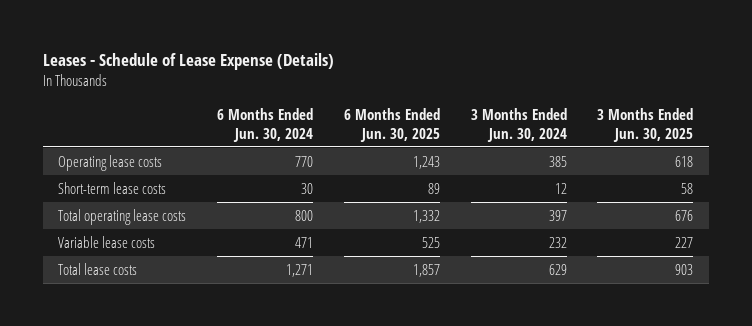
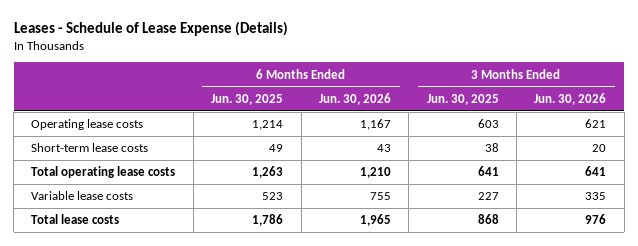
- | 6 Months Ended Jun. 30, 2024 | 6 Months Ended Jun. 30, 2025 | 3 Months Ended Jun. 30, 2024 | 3 Months Ended Jun. 30, 2025
+ | 6 Months Ended Jun. 30, 2025 | 6 Months Ended Jun. 30, 2026 | 3 Months Ended Jun. 30, 2025 | 3 Months Ended Jun. 30, 2026
- Operating lease costs | 770 | 1,243 | 385 | 618
- Short-term lease costs | 30 | 89 | 12 | 58
- Total operating lease costs | 800 | 1,332 | 397 | 676
- Variable lease costs | 471 | 525 | 232 | 227
- Total lease costs | 1,271 | 1,857 | 629 | 903
+ Operating lease costs | 1,214 | 1,167 | 603 | 621
+ Short-term lease costs | 49 | 43 | 38 | 20
+ Total operating lease costs | 1,263 | 1,210 | 641 | 641
+ Variable lease costs | 523 | 755 | 227 | 335
+ Total lease costs | 1,786 | 1,965 | 868 | 976

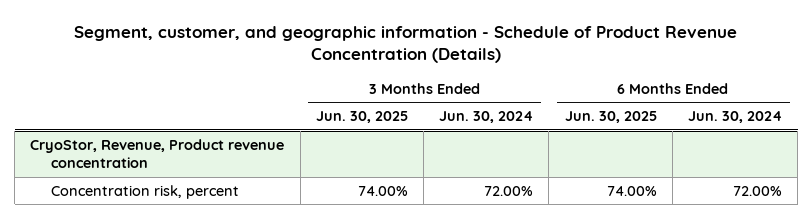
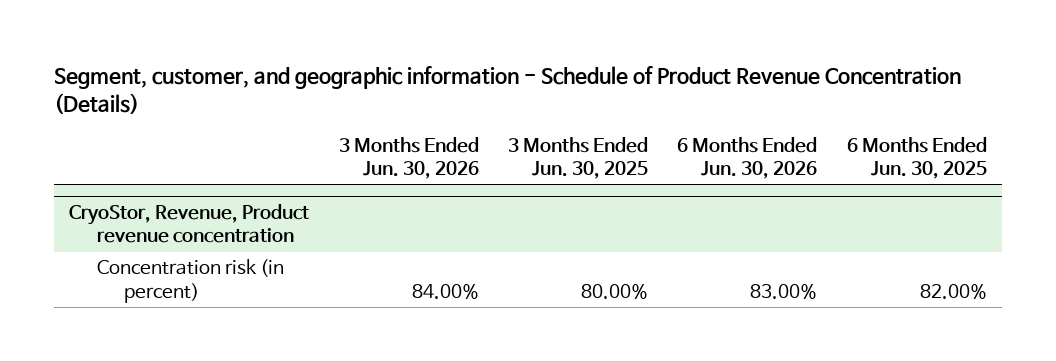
- | 3 Months Ended Jun. 30, 2025 | 3 Months Ended Jun. 30, 2024 | 6 Months Ended Jun. 30, 2025 | 6 Months Ended Jun. 30, 2024
+ | 3 Months Ended Jun. 30, 2026 | 3 Months Ended Jun. 30, 2025 | 6 Months Ended Jun. 30, 2026 | 6 Months Ended Jun. 30, 2025
@ CryoStor, Revenue, Product revenue concentration
- Concentration risk, percent | 74.00% | 72.00% | 74.00% | 72.00%
+ Concentration risk (in percent) | 84.00% | 80.00% | 83.00% | 82.00%

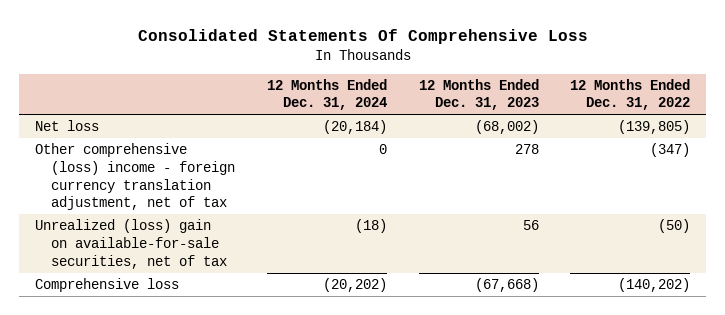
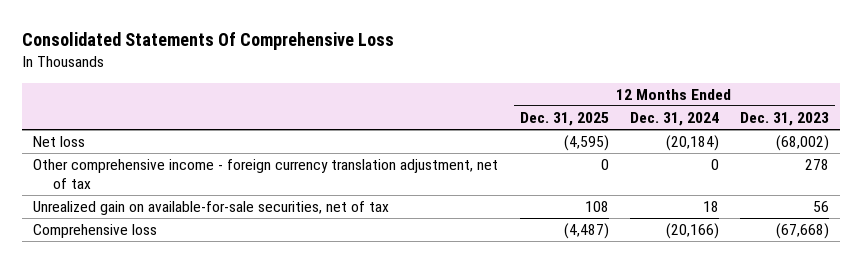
- | 12 Months Ended Dec. 31, 2024 | 12 Months Ended Dec. 31, 2023 | 12 Months Ended Dec. 31, 2022
+ | 12 Months Ended Dec. 31, 2025 | 12 Months Ended Dec. 31, 2024 | 12 Months Ended Dec. 31, 2023
- Other comprehensive (loss) income - foreign currency translation adjustment, net of tax | 0 | 278 | (347)
- Unrealized (loss) gain on available-for-sale securities, net of tax | (18) | 56 | (50)
- Comprehensive loss | (20,202) | (67,668) | (140,202)
+ Other comprehensive income - foreign currency translation adjustment, net of tax | 0 | 0 | 278
+ Unrealized gain on available-for-sale securities, net of tax | 108 | 18 | 56
+ Comprehensive loss | (4,487) | (20,166) | (67,668)

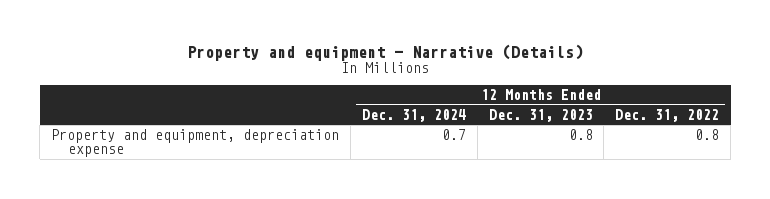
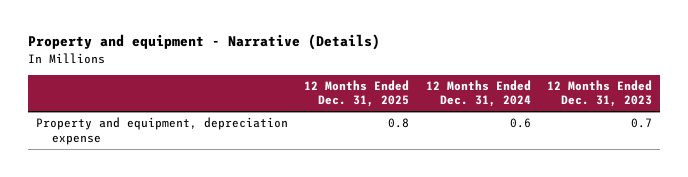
- | 12 Months Ended Dec. 31, 2024 | 12 Months Ended Dec. 31, 2023 | 12 Months Ended Dec. 31, 2022
+ | 12 Months Ended Dec. 31, 2025 | 12 Months Ended Dec. 31, 2024 | 12 Months Ended Dec. 31, 2023
- Property and equipment, depreciation expense | 0.7 | 0.8 | 0.8
+ Property and equipment, depreciation expense | 0.8 | 0.6 | 0.7

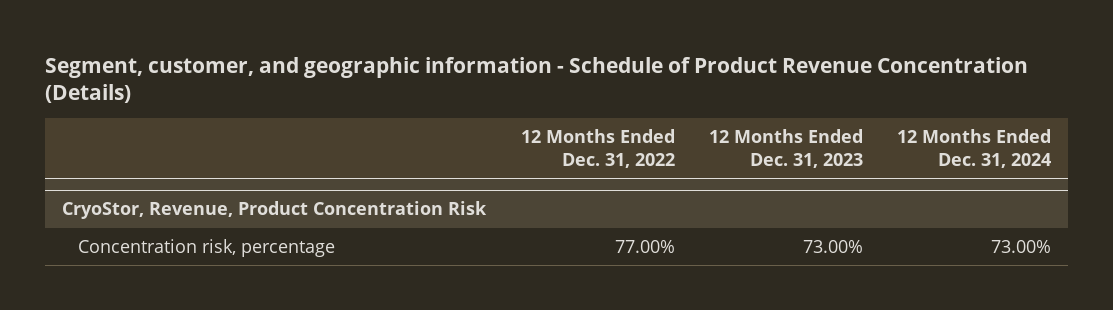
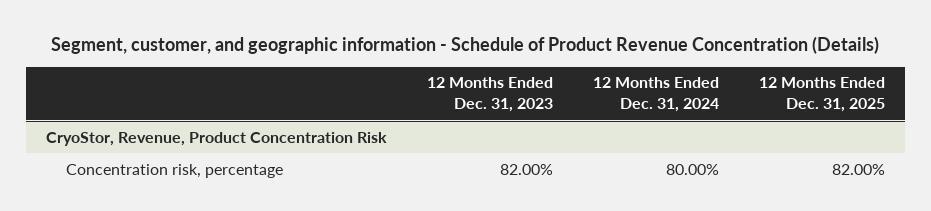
- | 12 Months Ended Dec. 31, 2022 | 12 Months Ended Dec. 31, 2023 | 12 Months Ended Dec. 31, 2024
+ | 12 Months Ended Dec. 31, 2023 | 12 Months Ended Dec. 31, 2024 | 12 Months Ended Dec. 31, 2025
@ CryoStor, Revenue, Product Concentration Risk
- Concentration risk, percentage | 77.00% | 73.00% | 73.00%
+ Concentration risk, percentage | 82.00% | 80.00% | 82.00%

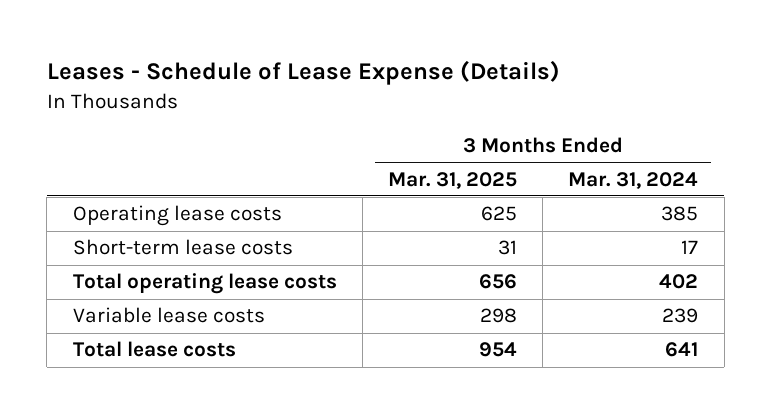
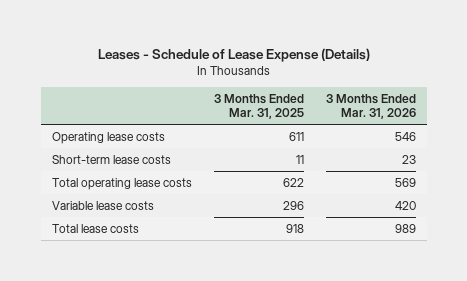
- | 3 Months Ended Mar. 31, 2025 | 3 Months Ended Mar. 31, 2024
+ | 3 Months Ended Mar. 31, 2025 | 3 Months Ended Mar. 31, 2026
- Operating lease costs | 625 | 385
- Short-term lease costs | 31 | 17
- Total operating lease costs | 656 | 402
- Variable lease costs | 298 | 239
- Total lease costs | 954 | 641
+ Operating lease costs | 611 | 546
+ Short-term lease costs | 11 | 23
+ Total operating lease costs | 622 | 569
+ Variable lease costs | 296 | 420
+ Total lease costs | 918 | 989

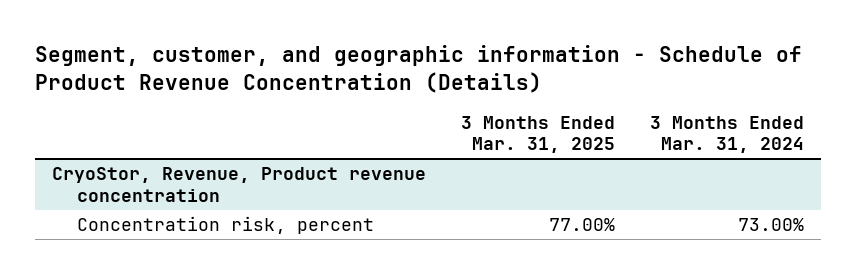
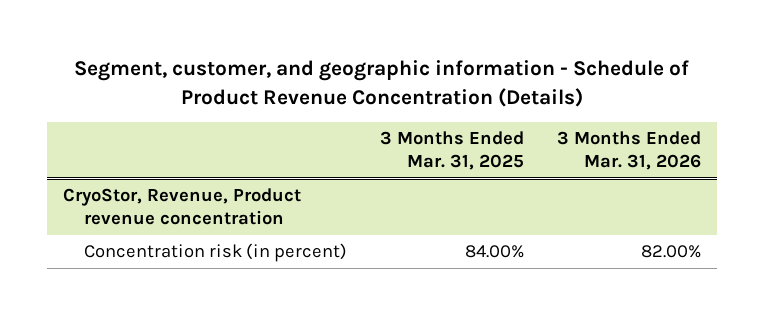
- | 3 Months Ended Mar. 31, 2025 | 3 Months Ended Mar. 31, 2024
+ | 3 Months Ended Mar. 31, 2025 | 3 Months Ended Mar. 31, 2026
@ CryoStor, Revenue, Product revenue concentration
- Concentration risk, percent | 77.00% | 73.00%
+ Concentration risk (in percent) | 84.00% | 82.00%

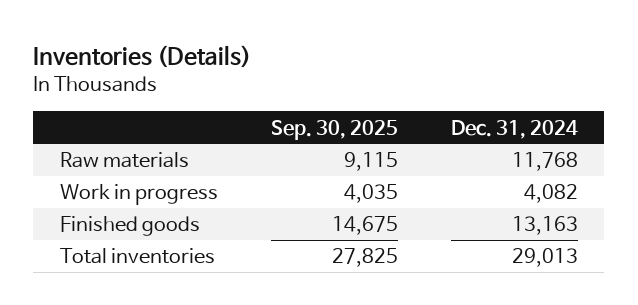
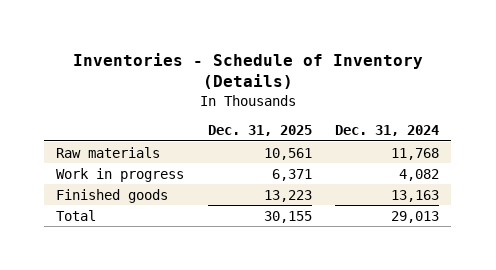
- Inventories (Details)
+ Inventories - Schedule of Inventory (Details)
- | Sep. 30, 2025 | Dec. 31, 2024
+ | Dec. 31, 2025 | Dec. 31, 2024
- Total inventories | 27,825 | 29,013
+ Total | 30,155 | 29,013

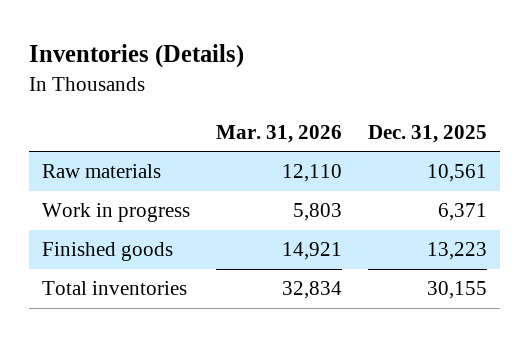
- Inventories - Schedule of Inventory (Details)
+ Inventories (Details)
- | Dec. 31, 2025 | Dec. 31, 2024
+ | Mar. 31, 2026 | Dec. 31, 2025
- Total | 30,155 | 29,013
+ Total inventories | 32,834 | 30,155

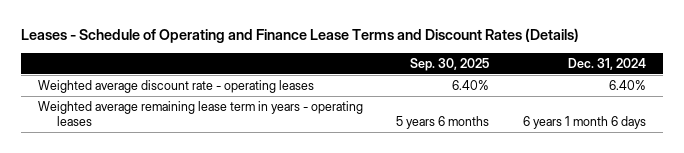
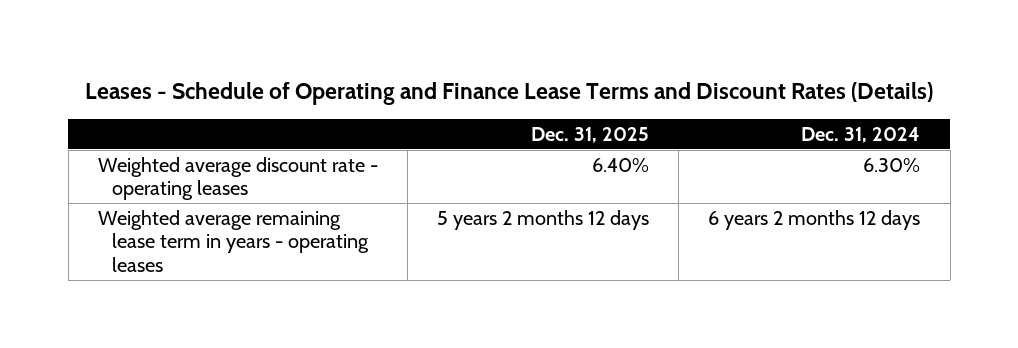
- | Sep. 30, 2025 | Dec. 31, 2024
+ | Dec. 31, 2025 | Dec. 31, 2024
- Weighted average discount rate - operating leases | 6.40% | 6.40%
- Weighted average remaining lease term in years - operating leases | 5 years 6 months | 6 years 1 month 6 days
+ Weighted average discount rate - operating leases | 6.40% | 6.30%
+ Weighted average remaining lease term in years - operating leases | 5 years 2 months 12 days | 6 years 2 months 12 days

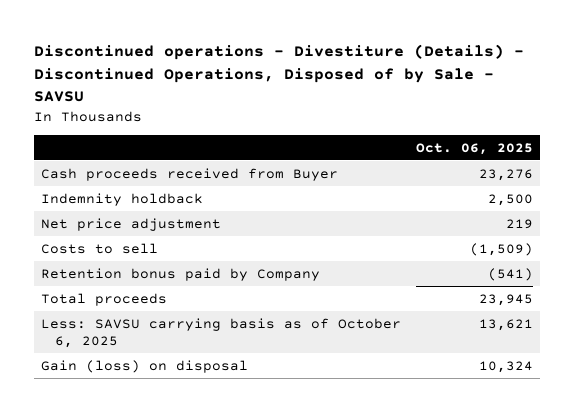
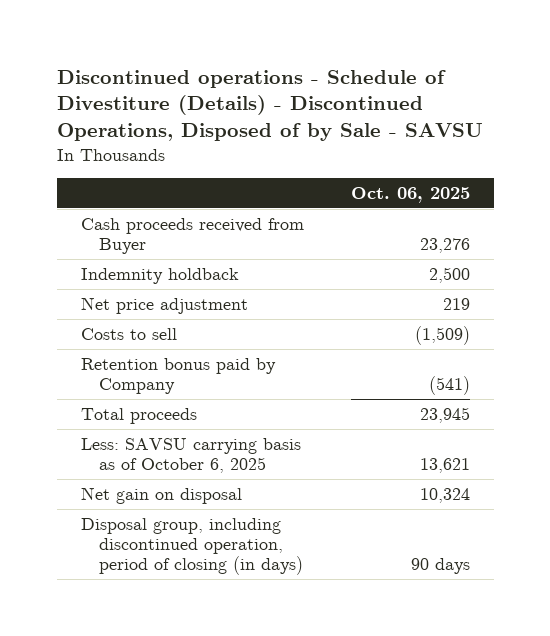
- Discontinued operations - Divestiture (Details) - Discontinued Operations, Disposed of by Sale - SAVSU
+ Discontinued operations - Schedule of Divestiture (Details) - Discontinued Operations, Disposed of by Sale - SAVSU
- Gain (loss) on disposal | 10,324
+ Net gain on disposal | 10,324
+ Disposal group, including discontinued operation, period of closing (in days) | 90 days

